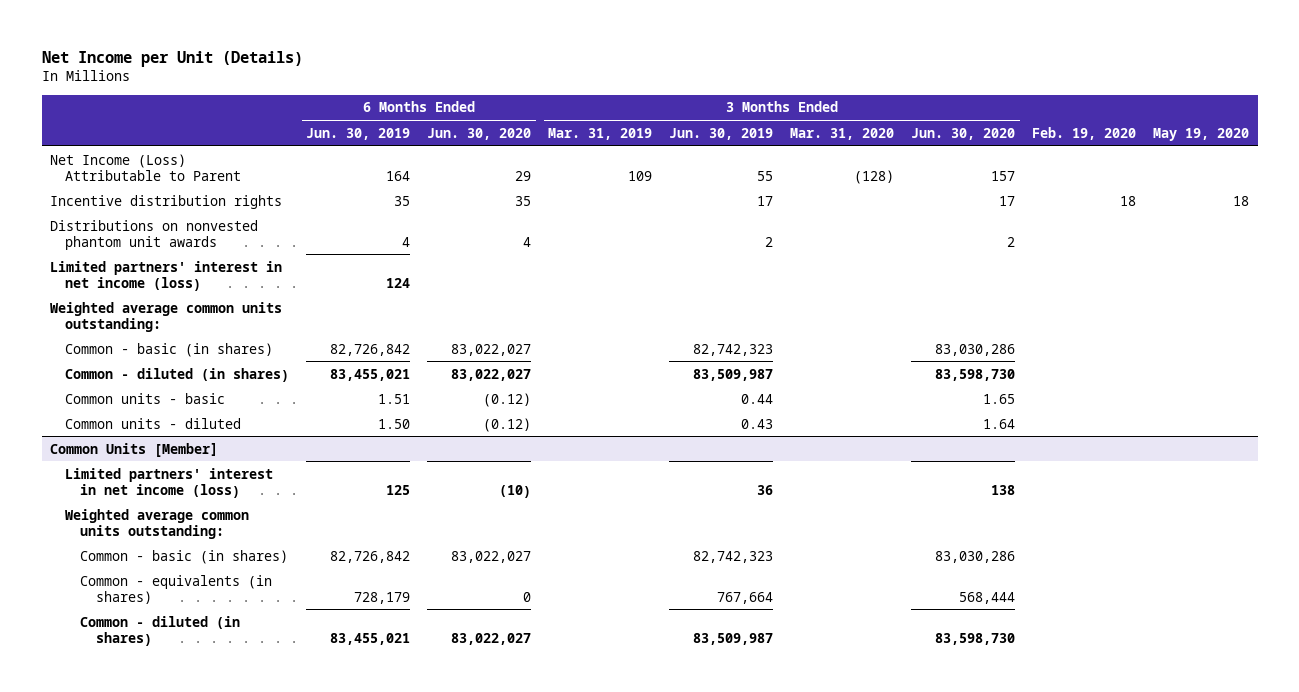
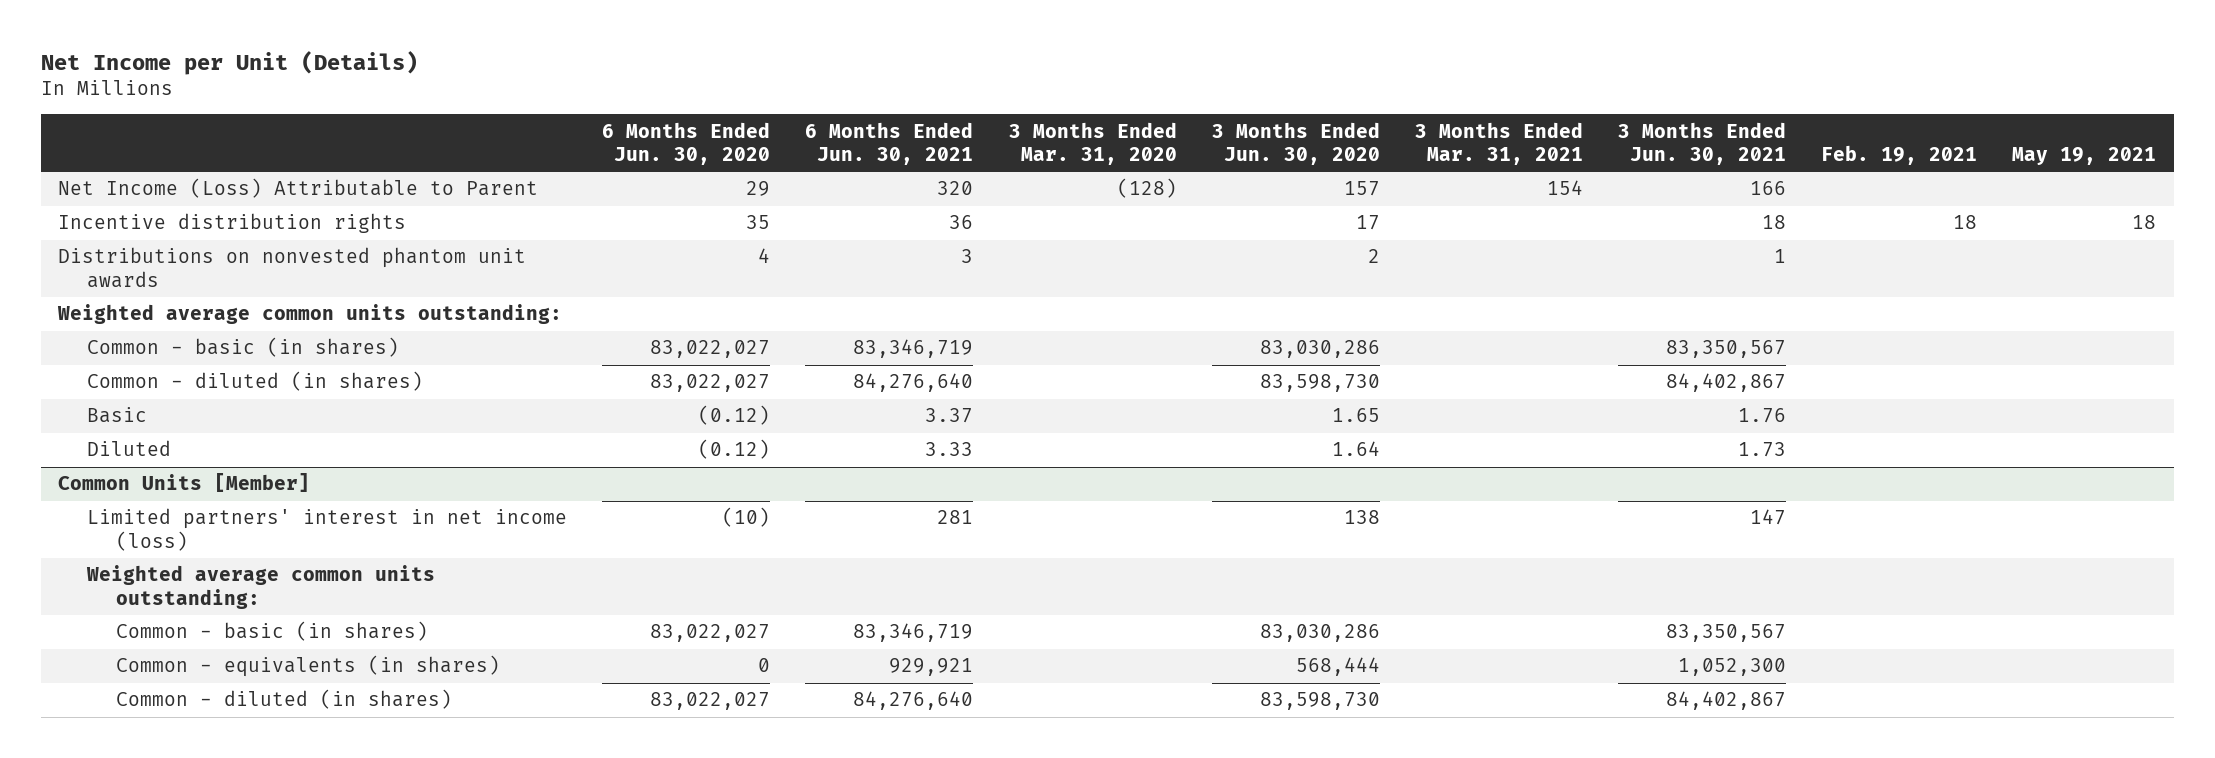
- | 6 Months Ended Jun. 30, 2019 | 6 Months Ended Jun. 30, 2020 | 3 Months Ended Mar. 31, 2019 | 3 Months Ended Jun. 30, 2019 | 3 Months Ended Mar. 31, 2020 | 3 Months Ended Jun. 30, 2020 | Feb. 19, 2020 | May 19, 2020
+ | 6 Months Ended Jun. 30, 2020 | 6 Months Ended Jun. 30, 2021 | 3 Months Ended Mar. 31, 2020 | 3 Months Ended Jun. 30, 2020 | 3 Months Ended Mar. 31, 2021 | 3 Months Ended Jun. 30, 2021 | Feb. 19, 2021 | May 19, 2021
- Limited partners' interest in net income (loss) | 124 | | | | | | |
- Common units - basic | 1.51 | (0.12) | | 0.44 | | 1.65 | |
- Common units - diluted | 1.50 | (0.12) | | 0.43 | | 1.64 | |
+ Basic | (0.12) | 3.37 | | 1.65 | | 1.76 | |
+ Diluted | (0.12) | 3.33 | | 1.64 | | 1.73 | |

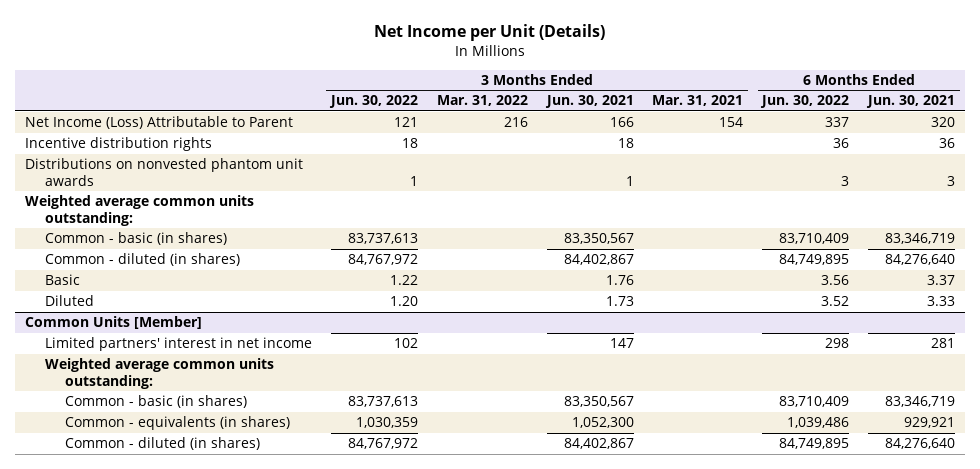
- | 6 Months Ended Jun. 30, 2020 | 6 Months Ended Jun. 30, 2021 | 3 Months Ended Mar. 31, 2020 | 3 Months Ended Jun. 30, 2020 | 3 Months Ended Mar. 31, 2021 | 3 Months Ended Jun. 30, 2021 | Feb. 19, 2021 | May 19, 2021
+ | 3 Months Ended Jun. 30, 2022 | 3 Months Ended Mar. 31, 2022 | 3 Months Ended Jun. 30, 2021 | 3 Months Ended Mar. 31, 2021 | 6 Months Ended Jun. 30, 2022 | 6 Months Ended Jun. 30, 2021
@ Common Units [Member]
- Limited partners' interest in net income (loss) | (10) | 281 | | 138 | | 147 | |
+ Limited partners' interest in net income | 102 | | 147 | | 298 | 281

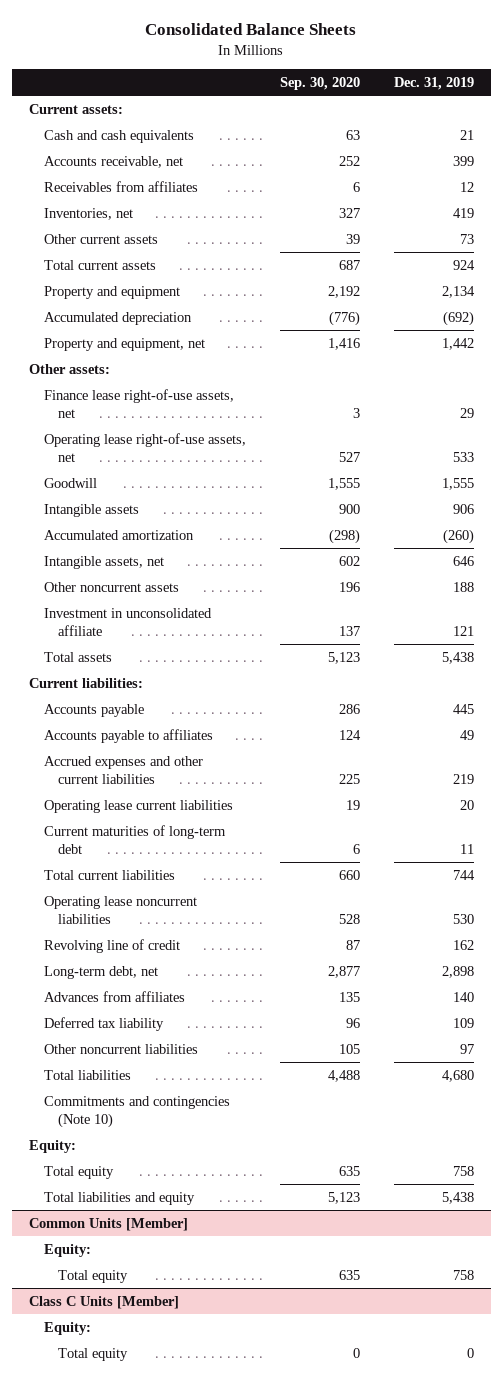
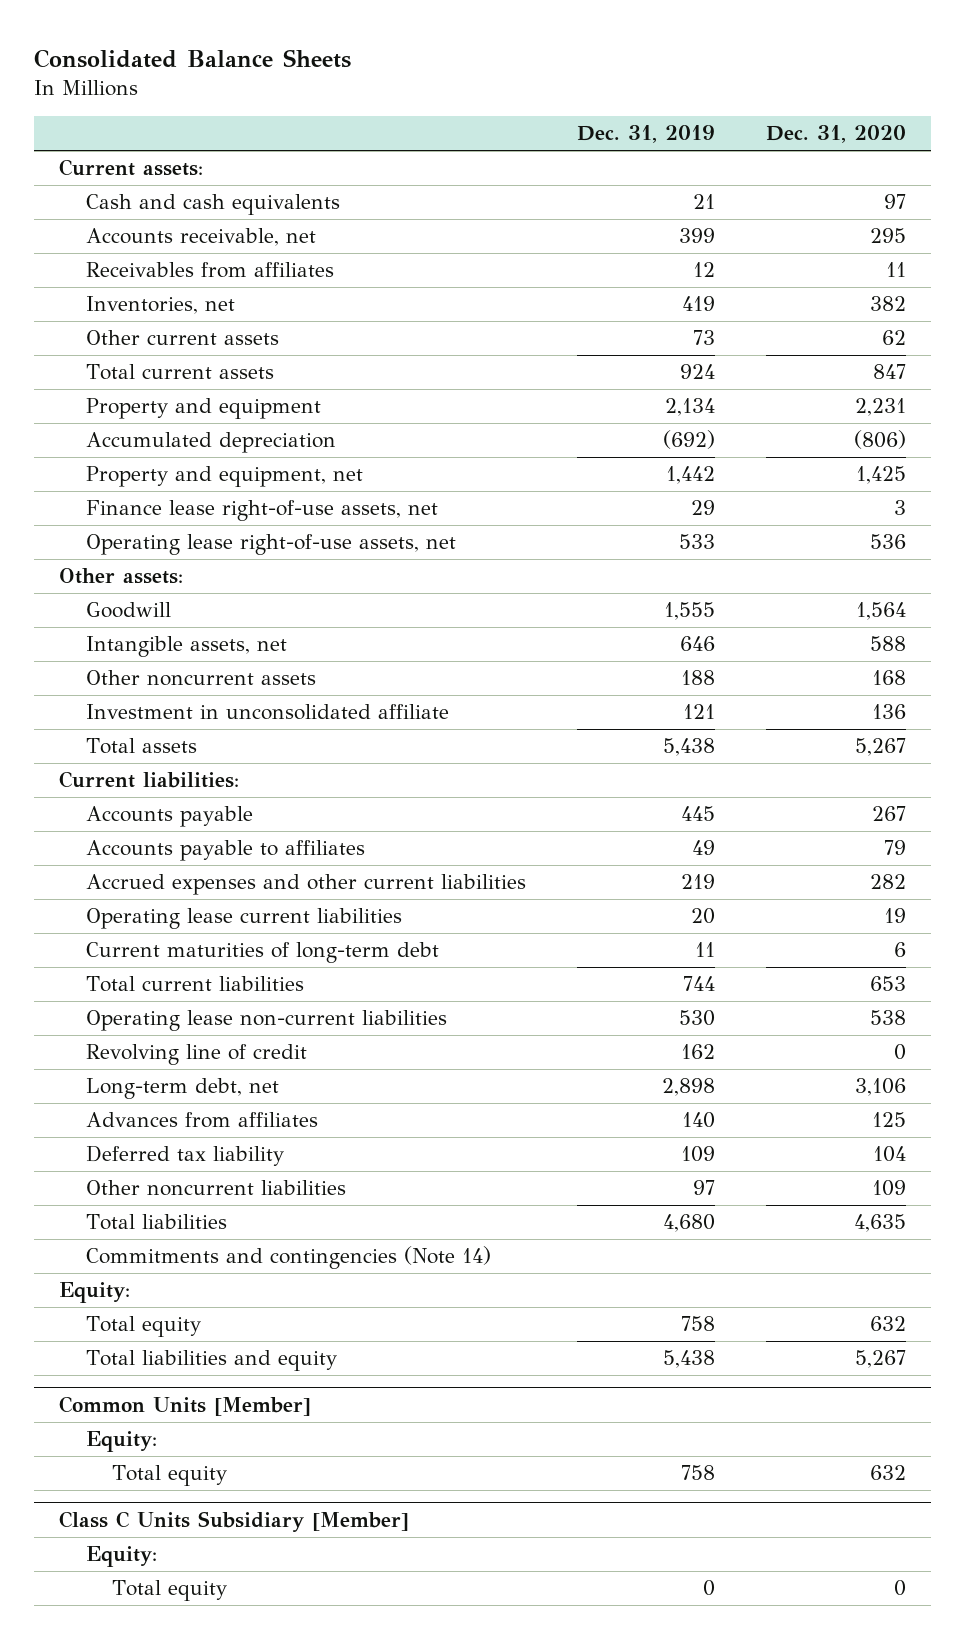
- | Sep. 30, 2020 | Dec. 31, 2019
+ | Dec. 31, 2019 | Dec. 31, 2020
moved down: Other assets:
- Intangible assets | 900 | 906
- Accumulated amortization | (298) | (260)
- Operating lease noncurrent liabilities | 528 | 530
+ Operating lease non-current liabilities | 530 | 538
- Commitments and contingencies (Note 10)
+ Commitments and contingencies (Note 14)
- Class C Units [Member]
+ Class C Units Subsidiary [Member]

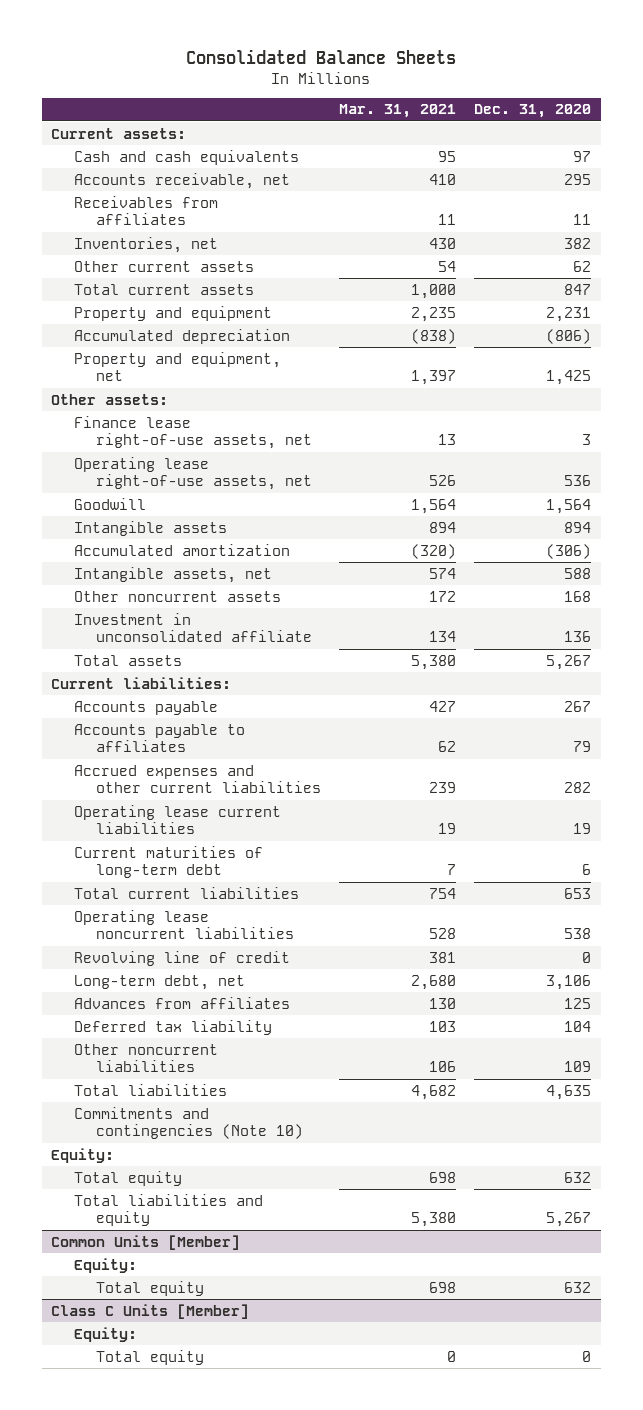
- | Dec. 31, 2019 | Dec. 31, 2020
+ | Mar. 31, 2021 | Dec. 31, 2020
moved up: Other assets:
+ Intangible assets | 894 | 894
+ Accumulated amortization | (320) | (306)
- Operating lease non-current liabilities | 530 | 538
+ Operating lease noncurrent liabilities | 528 | 538
- Commitments and contingencies (Note 14)
+ Commitments and contingencies (Note 10)
- Class C Units Subsidiary [Member]
+ Class C Units [Member]

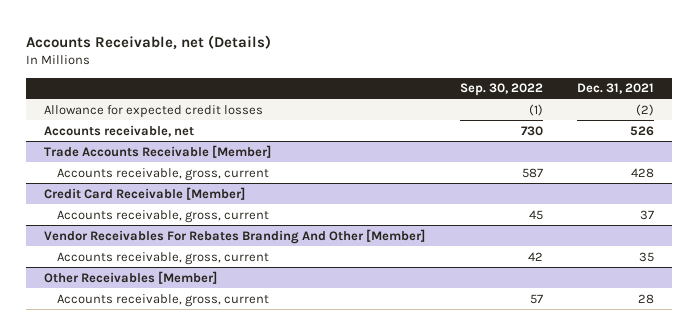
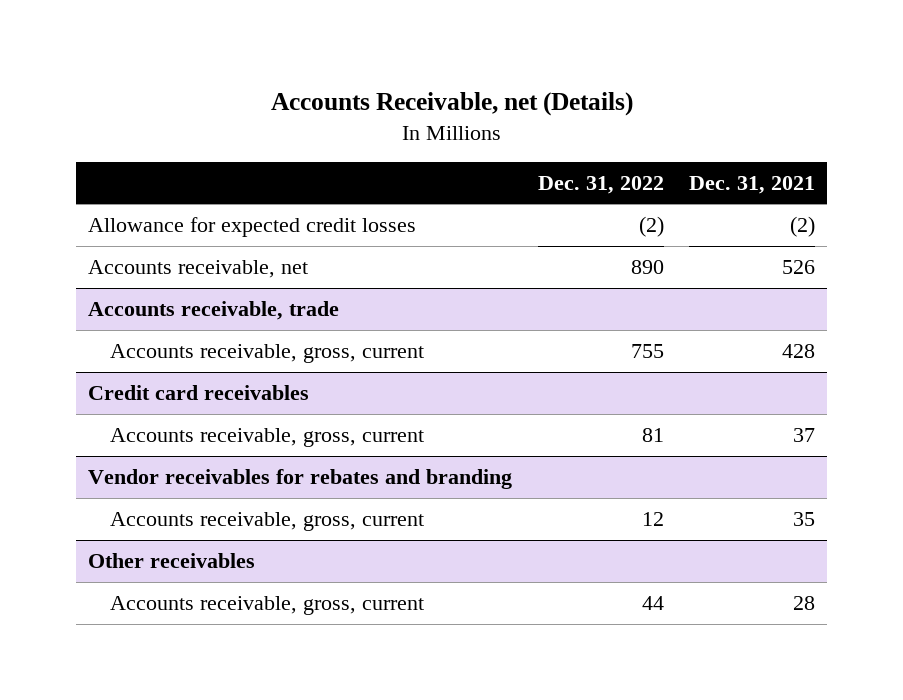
- | Sep. 30, 2022 | Dec. 31, 2021
+ | Dec. 31, 2022 | Dec. 31, 2021
- Trade Accounts Receivable [Member]
+ Accounts receivable, trade
- Credit Card Receivable [Member]
+ Credit card receivables
- Vendor Receivables For Rebates Branding And Other [Member]
+ Vendor receivables for rebates and branding
- Other Receivables [Member]
+ Other receivables

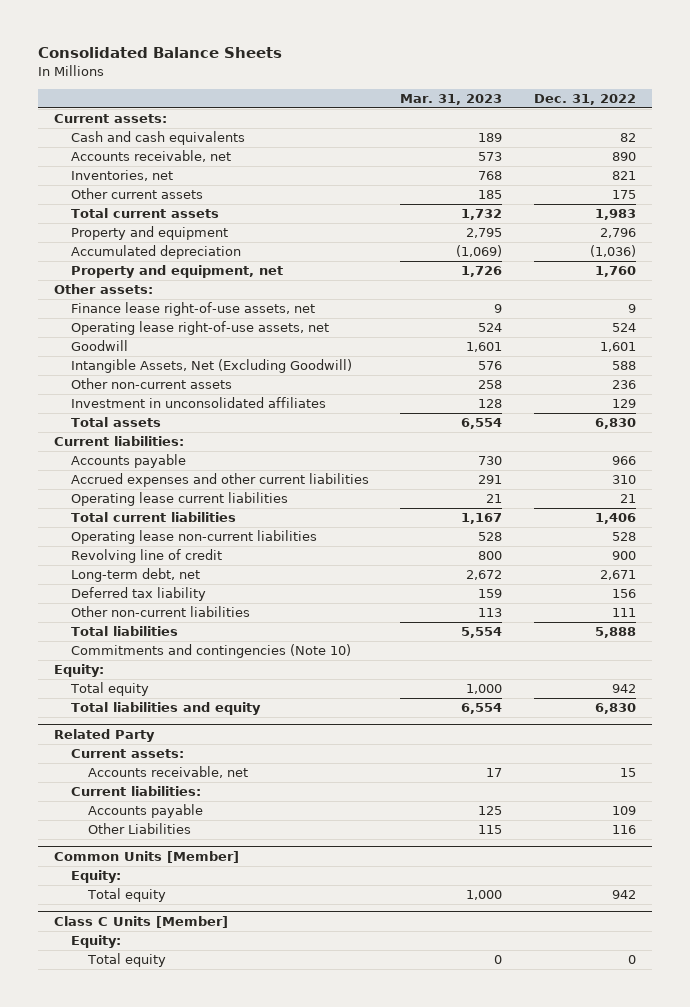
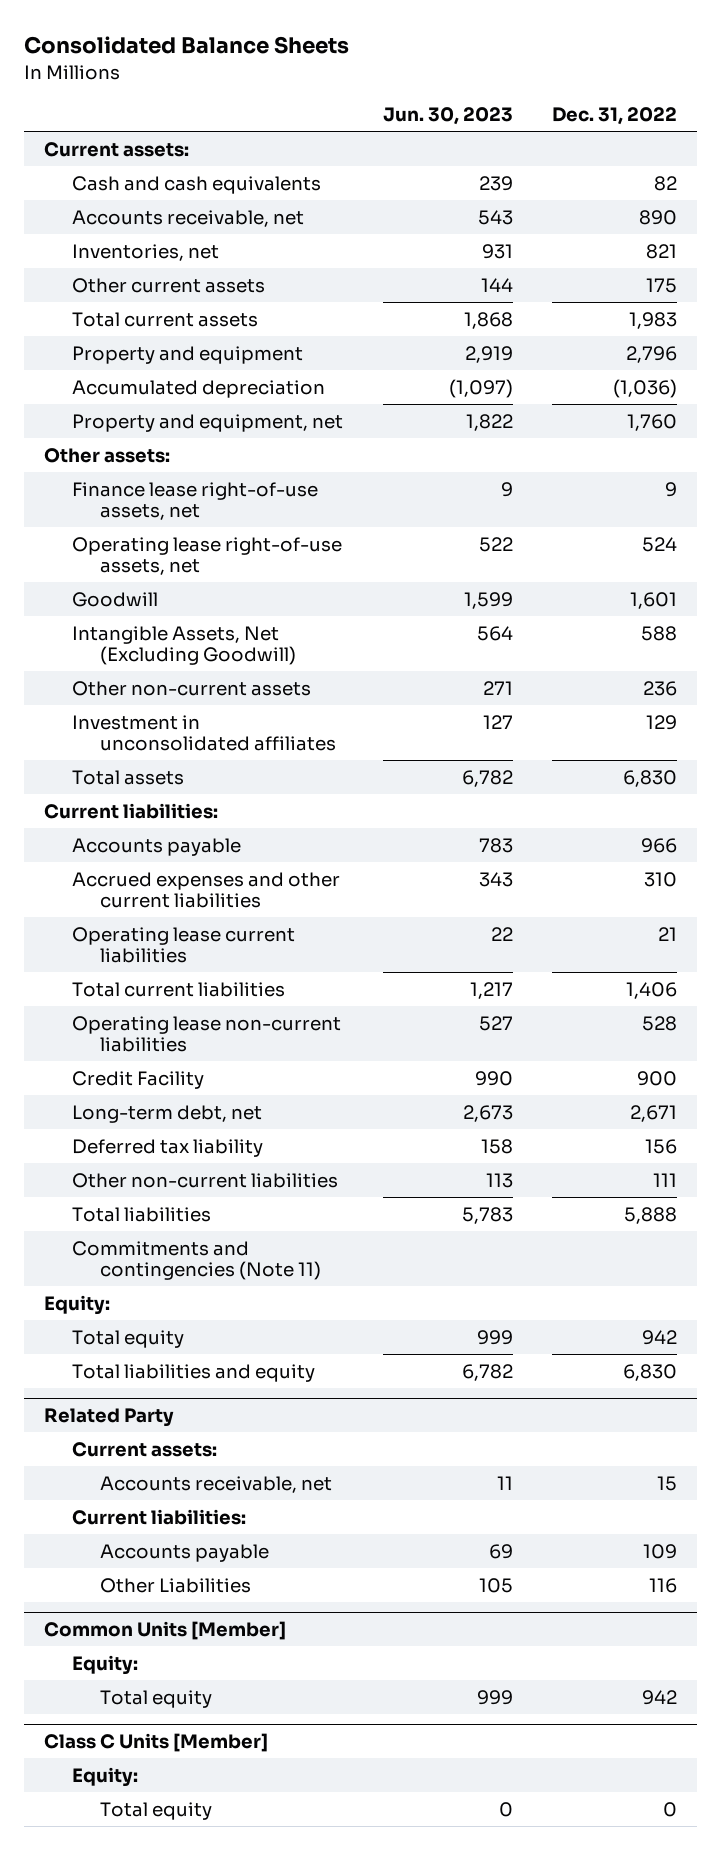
- | Mar. 31, 2023 | Dec. 31, 2022
+ | Jun. 30, 2023 | Dec. 31, 2022
- Revolving line of credit | 800 | 900
+ Credit Facility | 990 | 900
- Commitments and contingencies (Note 10)
+ Commitments and contingencies (Note 11)

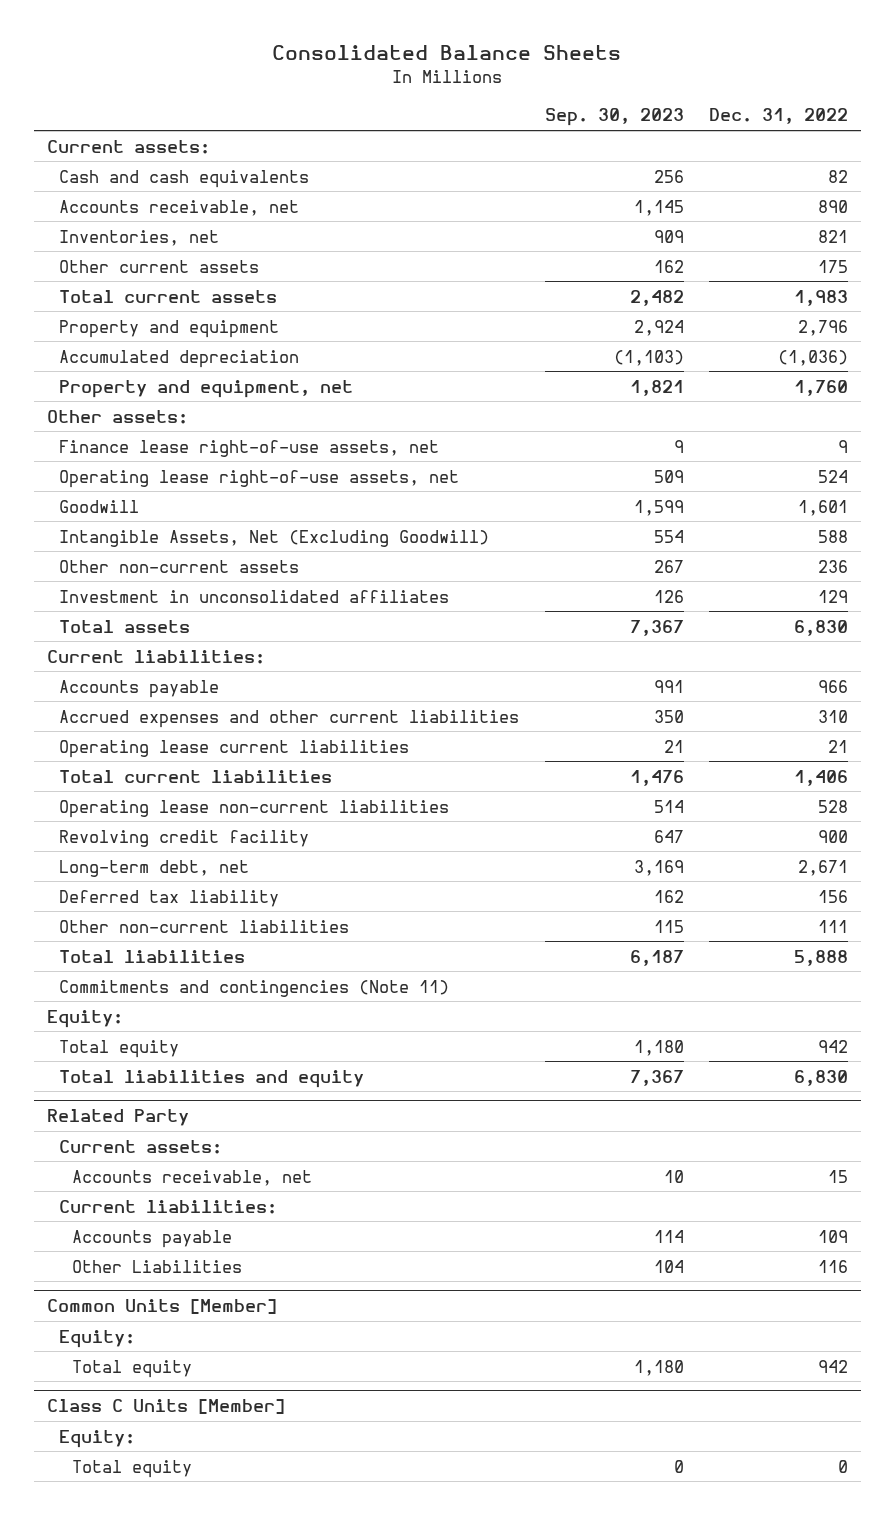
- | Jun. 30, 2023 | Dec. 31, 2022
+ | Sep. 30, 2023 | Dec. 31, 2022
- Credit Facility | 990 | 900
+ Revolving credit facility | 647 | 900

